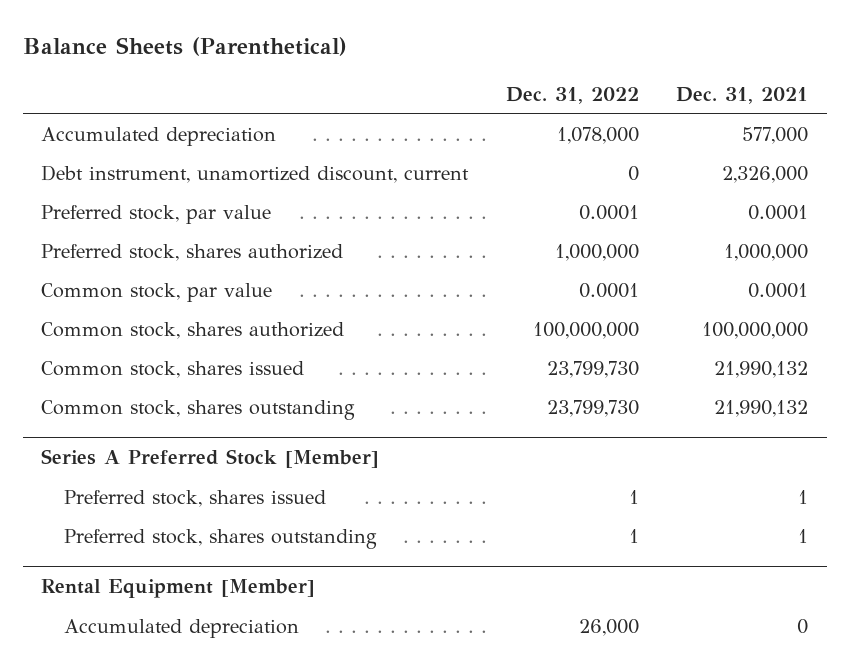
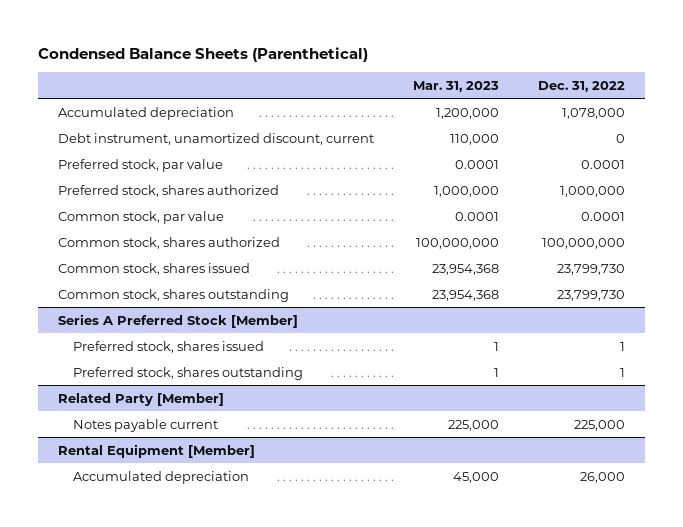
- Balance Sheets (Parenthetical)
+ Condensed Balance Sheets (Parenthetical)
- | Dec. 31, 2022 | Dec. 31, 2021
+ | Mar. 31, 2023 | Dec. 31, 2022
+ Related Party [Member]
+ Notes payable current | 225,000 | 225,000

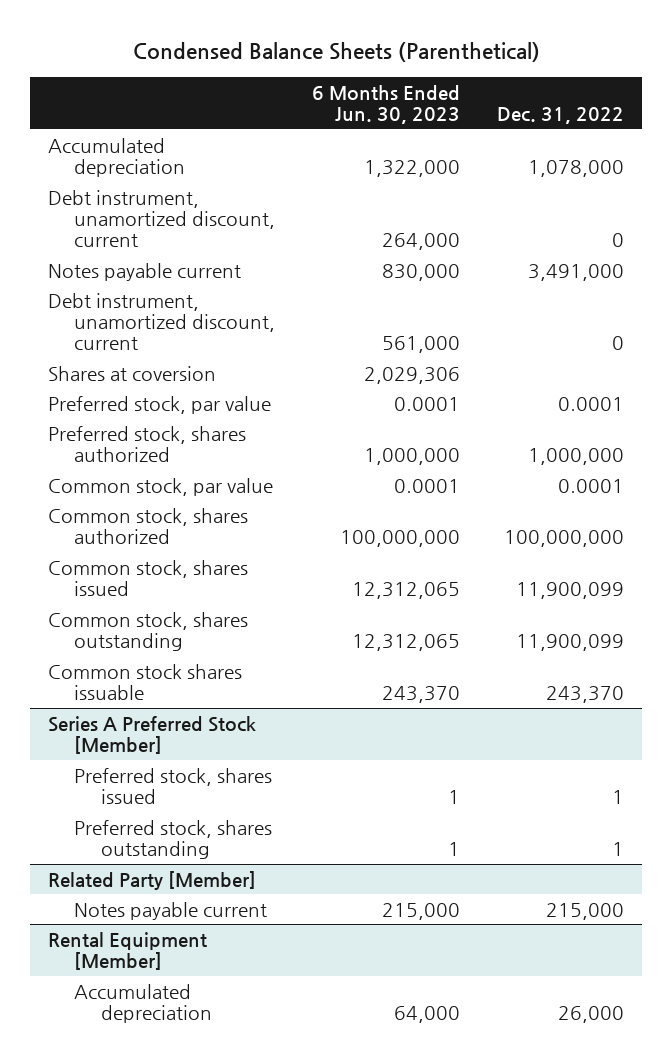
- | Mar. 31, 2023 | Dec. 31, 2022
+ | 6 Months Ended Jun. 30, 2023 | Dec. 31, 2022
+ Notes payable current | 830,000 | 3,491,000
+ Debt instrument, unamortized discount, current | 561,000 | 0
+ Shares at coversion | 2,029,306 |
- Common stock, shares issued | 23,954,368 | 23,799,730
- Common stock, shares outstanding | 23,954,368 | 23,799,730
+ Common stock, shares issued | 12,312,065 | 11,900,099
+ Common stock, shares outstanding | 12,312,065 | 11,900,099
+ Common stock shares issuable | 243,370 | 243,370
@ Related Party [Member]
- Notes payable current | 225,000 | 225,000
+ Notes payable current | 215,000 | 215,000

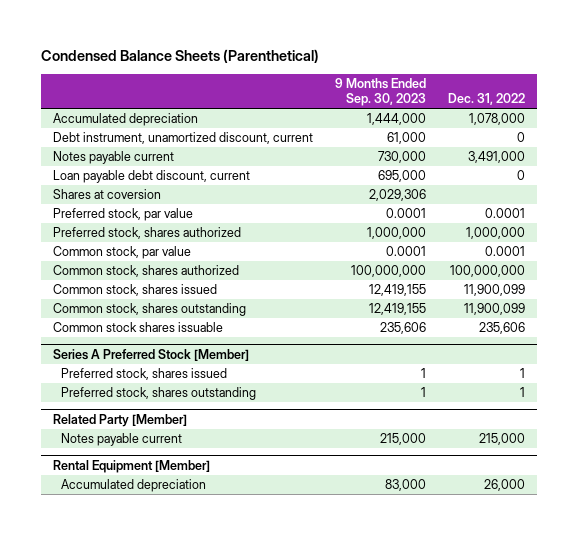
- | 6 Months Ended Jun. 30, 2023 | Dec. 31, 2022
+ | 9 Months Ended Sep. 30, 2023 | Dec. 31, 2022
- Debt instrument, unamortized discount, current | 561,000 | 0
+ Loan payable debt discount, current | 695,000 | 0
- Common stock shares issuable | 243,370 | 243,370
+ Common stock shares issuable | 235,606 | 235,606

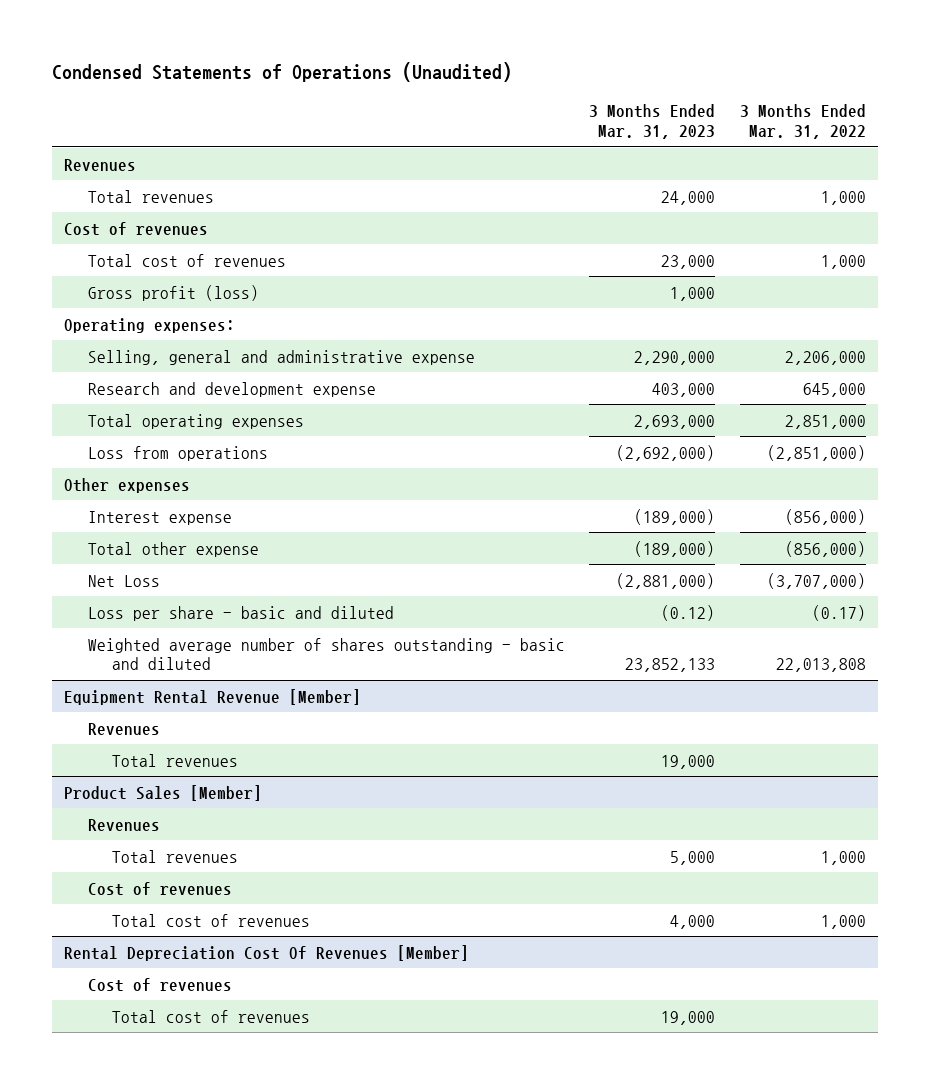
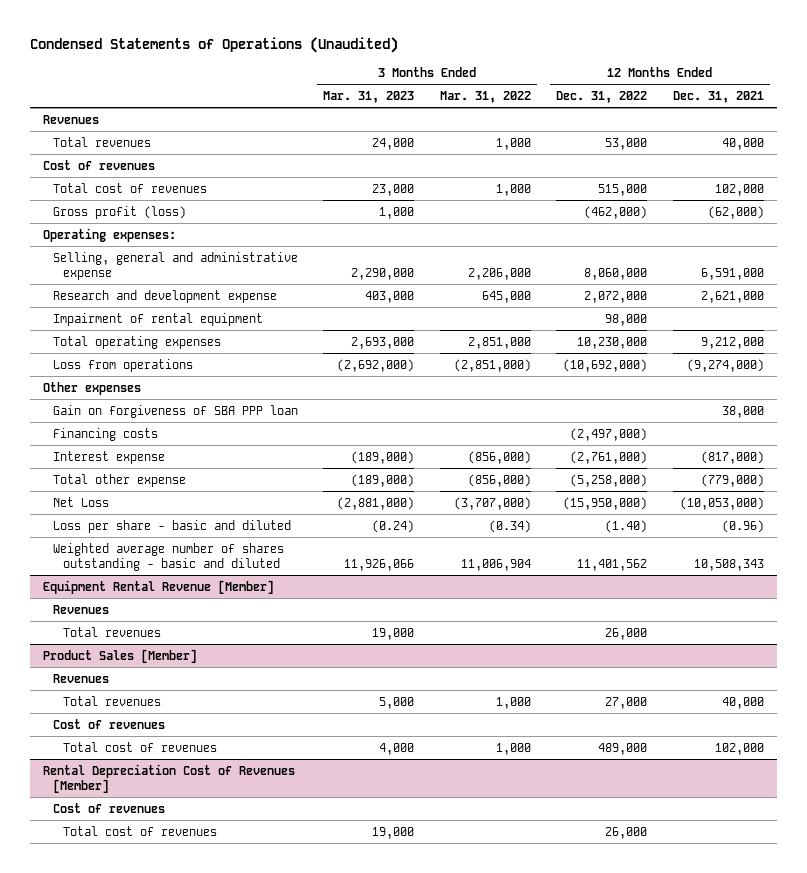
- | 3 Months Ended Mar. 31, 2023 | 3 Months Ended Mar. 31, 2022
+ | 3 Months Ended Mar. 31, 2023 | 3 Months Ended Mar. 31, 2022 | 12 Months Ended Dec. 31, 2022 | 12 Months Ended Dec. 31, 2021
+ Impairment of rental equipment | | | 98,000 |
+ Gain on forgiveness of SBA PPP loan | | | | 38,000
+ Financing costs | | | (2,497,000) |
- Loss per share - basic and diluted | (0.12) | (0.17)
- Weighted average number of shares outstanding - basic and diluted | 23,852,133 | 22,013,808
+ Loss per share - basic and diluted | (0.24) | (0.34) | (1.40) | (0.96)
+ Weighted average number of shares outstanding - basic and diluted | 11,926,066 | 11,006,904 | 11,401,562 | 10,508,343
- Rental Depreciation Cost Of Revenues [Member]
+ Rental Depreciation Cost of Revenues [Member]

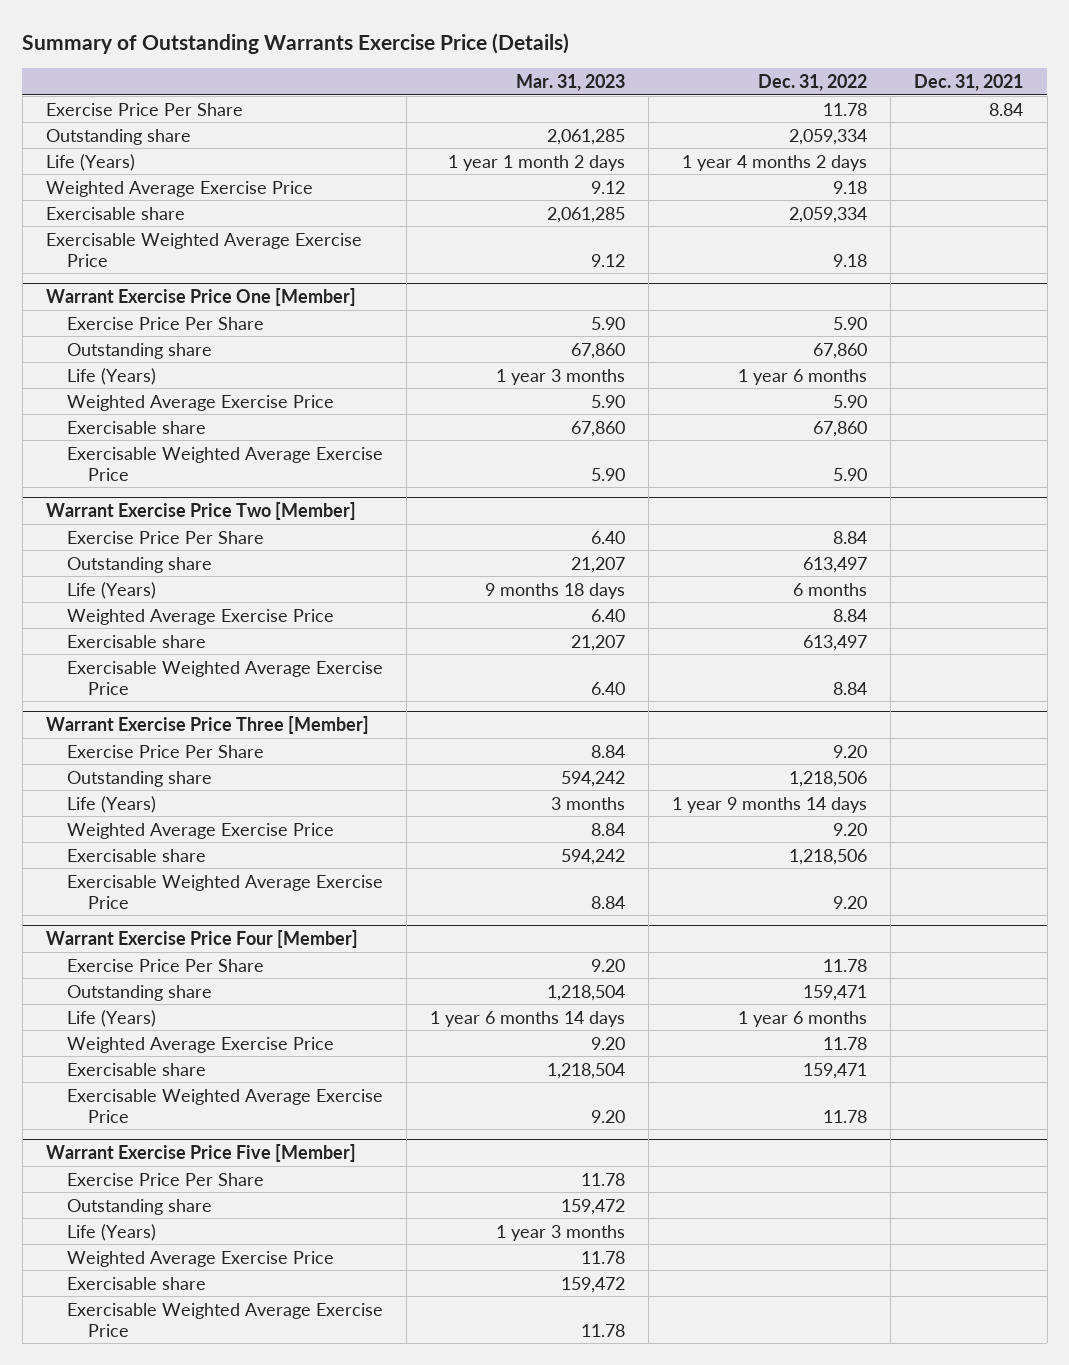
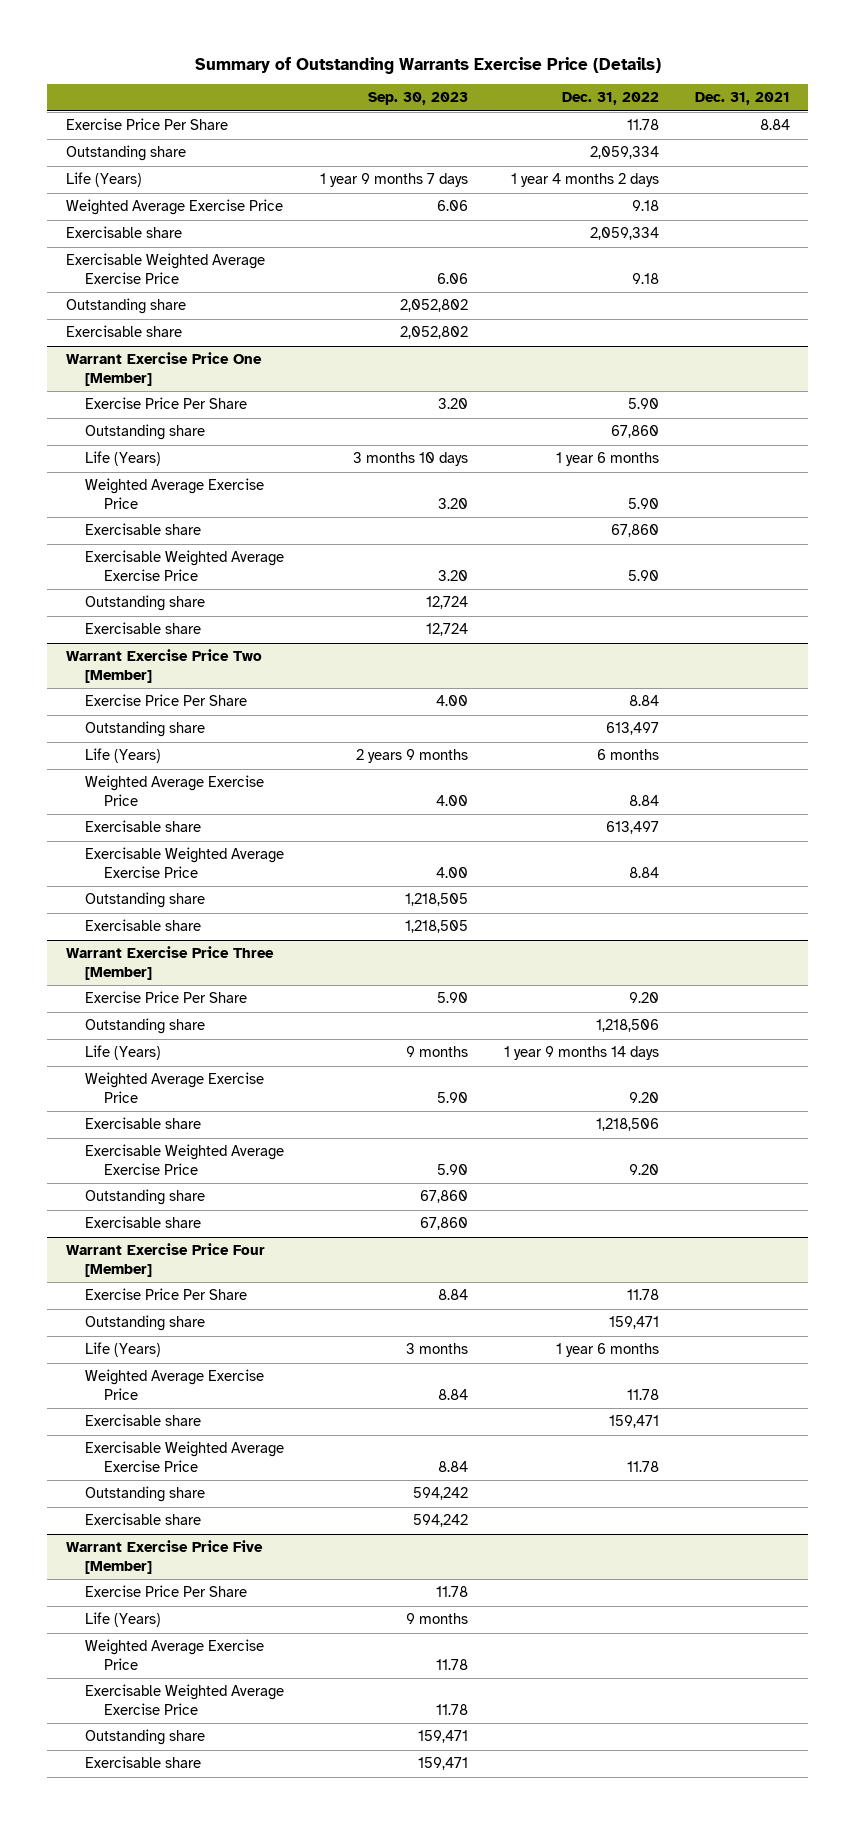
- | Mar. 31, 2023 | Dec. 31, 2022 | Dec. 31, 2021
+ | Sep. 30, 2023 | Dec. 31, 2022 | Dec. 31, 2021
+ Outstanding share | 2,052,802 | |
+ Exercisable share | 2,052,802 | |
@ Warrant Exercise Price One [Member]
+ Outstanding share | 12,724 | |
+ Exercisable share | 12,724 | |
@ Warrant Exercise Price Two [Member]
+ Outstanding share | 1,218,505 | |
+ Exercisable share | 1,218,505 | |
@ Warrant Exercise Price Three [Member]
+ Outstanding share | 67,860 | |
+ Exercisable share | 67,860 | |
@ Warrant Exercise Price Four [Member]
+ Outstanding share | 594,242 | |
+ Exercisable share | 594,242 | |
@ Warrant Exercise Price Five [Member]
moved down: Outstanding share | 159,471 | |
moved down: Exercisable share | 159,471 | |

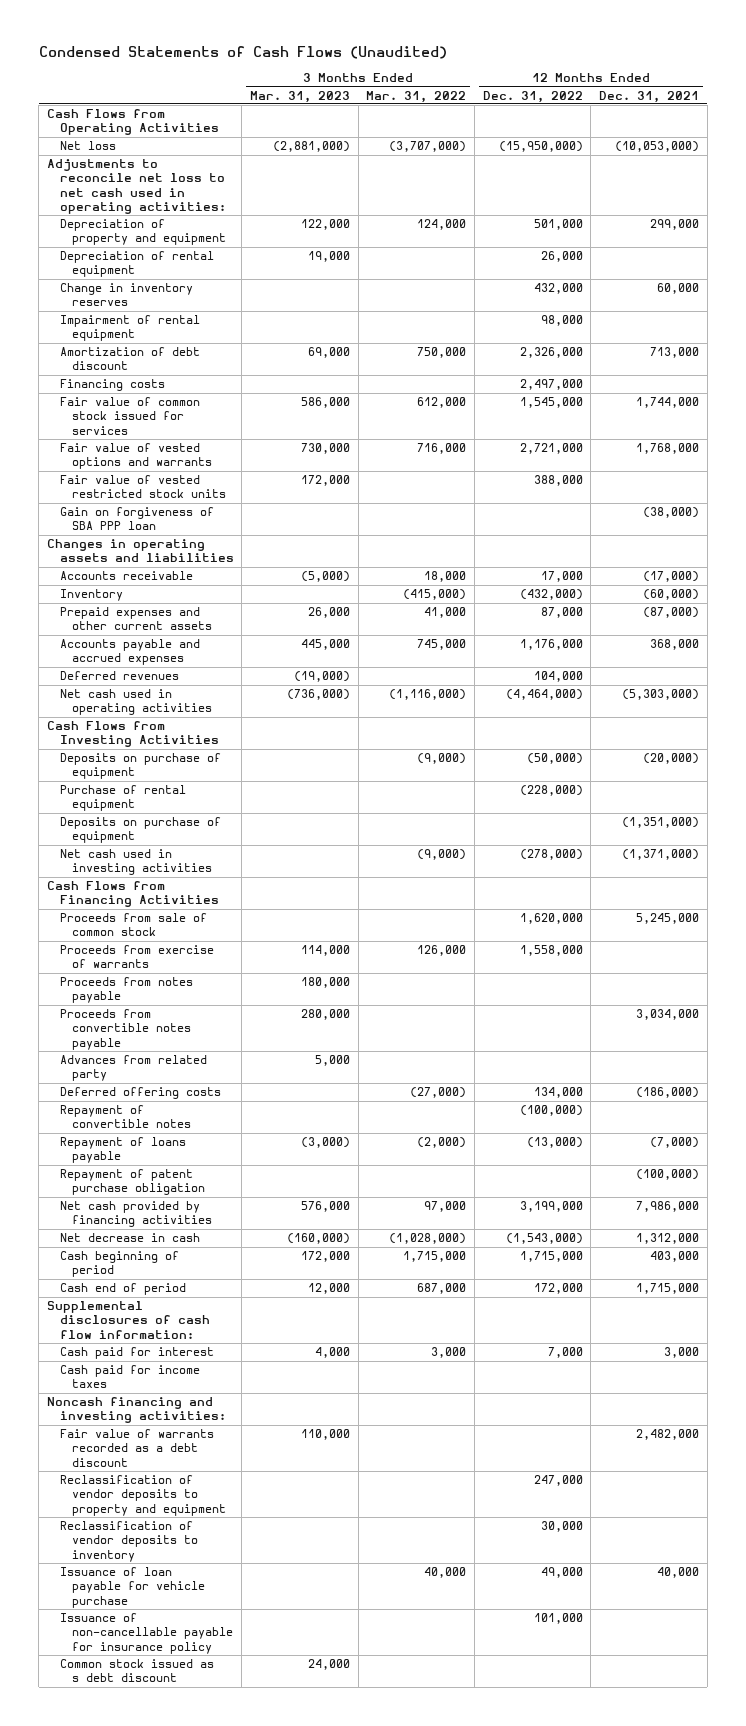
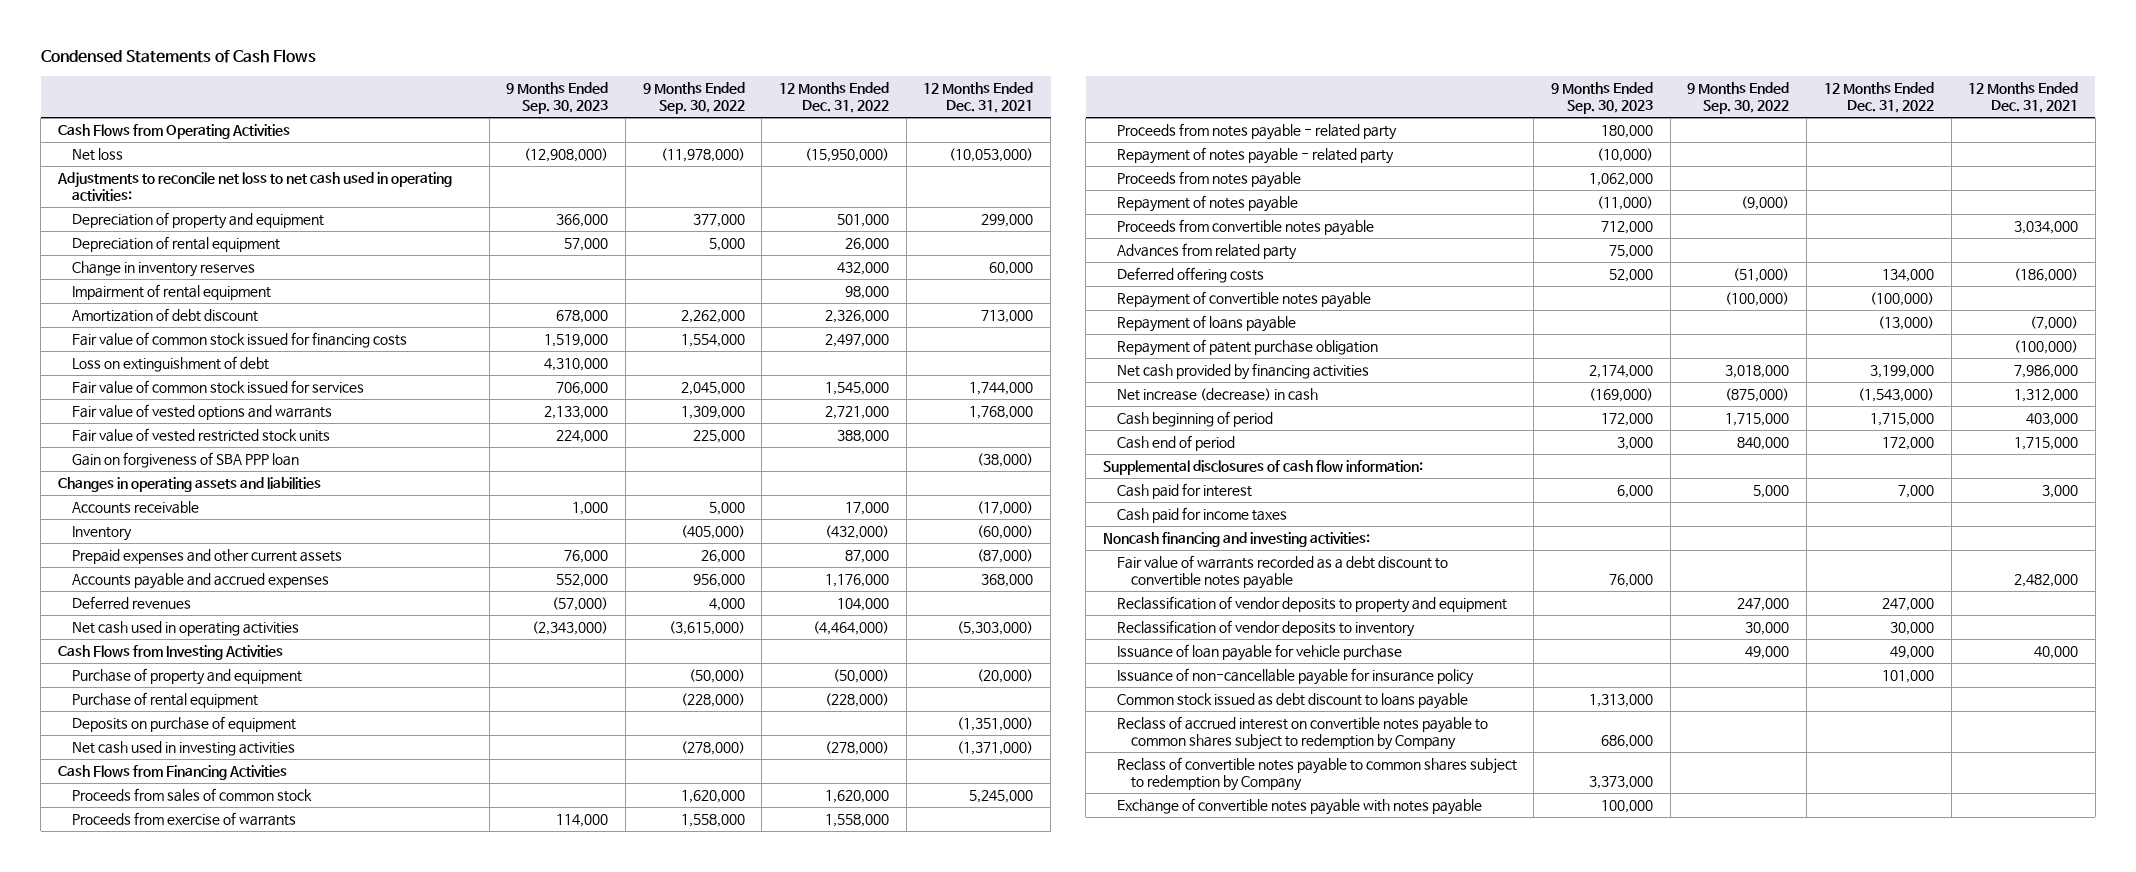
- Condensed Statements of Cash Flows (Unaudited)
+ Condensed Statements of Cash Flows
- | 3 Months Ended Mar. 31, 2023 | 3 Months Ended Mar. 31, 2022 | 12 Months Ended Dec. 31, 2022 | 12 Months Ended Dec. 31, 2021
+ | 9 Months Ended Sep. 30, 2023 | 9 Months Ended Sep. 30, 2022 | 12 Months Ended Dec. 31, 2022 | 12 Months Ended Dec. 31, 2021
- Financing costs | | | 2,497,000 |
+ Fair value of common stock issued for financing costs | 1,519,000 | 1,554,000 | 2,497,000 |
+ Loss on extinguishment of debt | 4,310,000 | | |
- Deposits on purchase of equipment | | (9,000) | (50,000) | (20,000)
+ Purchase of property and equipment | | (50,000) | (50,000) | (20,000)
- Proceeds from sale of common stock | | | 1,620,000 | 5,245,000
+ Proceeds from sales of common stock | | 1,620,000 | 1,620,000 | 5,245,000
+ Proceeds from notes payable - related party | 180,000 | | |
+ Repayment of notes payable - related party | (10,000) | | |
+ Repayment of notes payable | (11,000) | (9,000) | |
- Repayment of convertible notes | | | (100,000) |
+ Repayment of convertible notes payable | | (100,000) | (100,000) |
- Net decrease in cash | (160,000) | (1,028,000) | (1,543,000) | 1,312,000
+ Net increase (decrease) in cash | (169,000) | (875,000) | (1,543,000) | 1,312,000
- Fair value of warrants recorded as a debt discount | 110,000 | | | 2,482,000
+ Fair value of warrants recorded as a debt discount to convertible notes payable | 76,000 | | | 2,482,000
- Common stock issued as s debt discount | 24,000 | | |
+ Common stock issued as debt discount to loans payable | 1,313,000 | | |
+ Reclass of accrued interest on convertible notes payable to common shares subject to redemption by Company | 686,000 | | |
+ Reclass of convertible notes payable to common shares subject to redemption by Company | 3,373,000 | | |
+ Exchange of convertible notes payable with notes payable | 100,000 | | |

